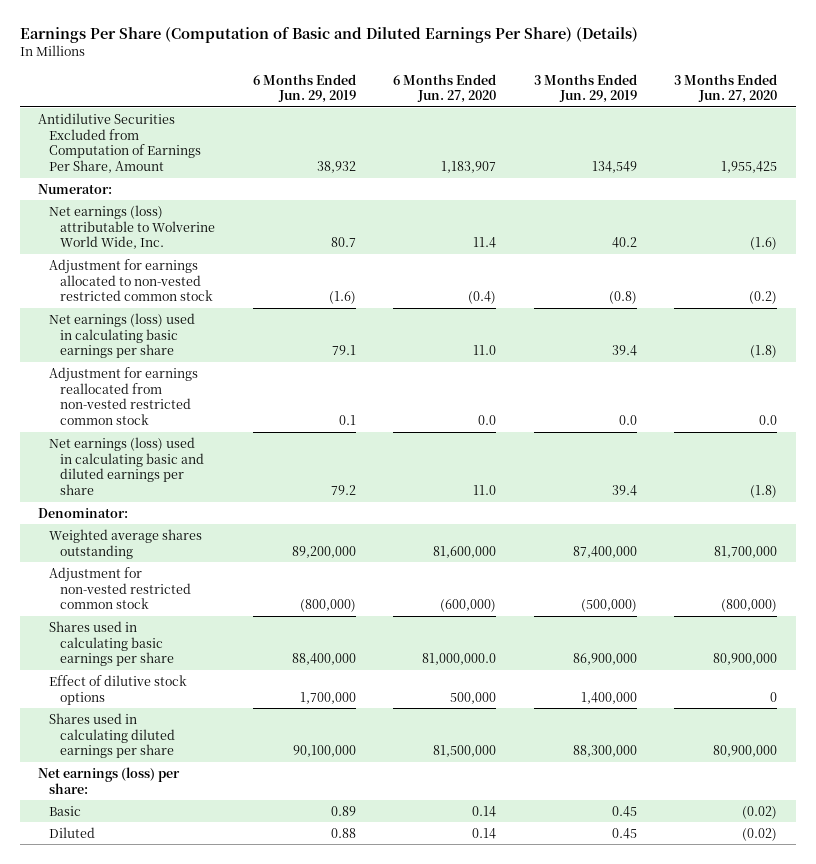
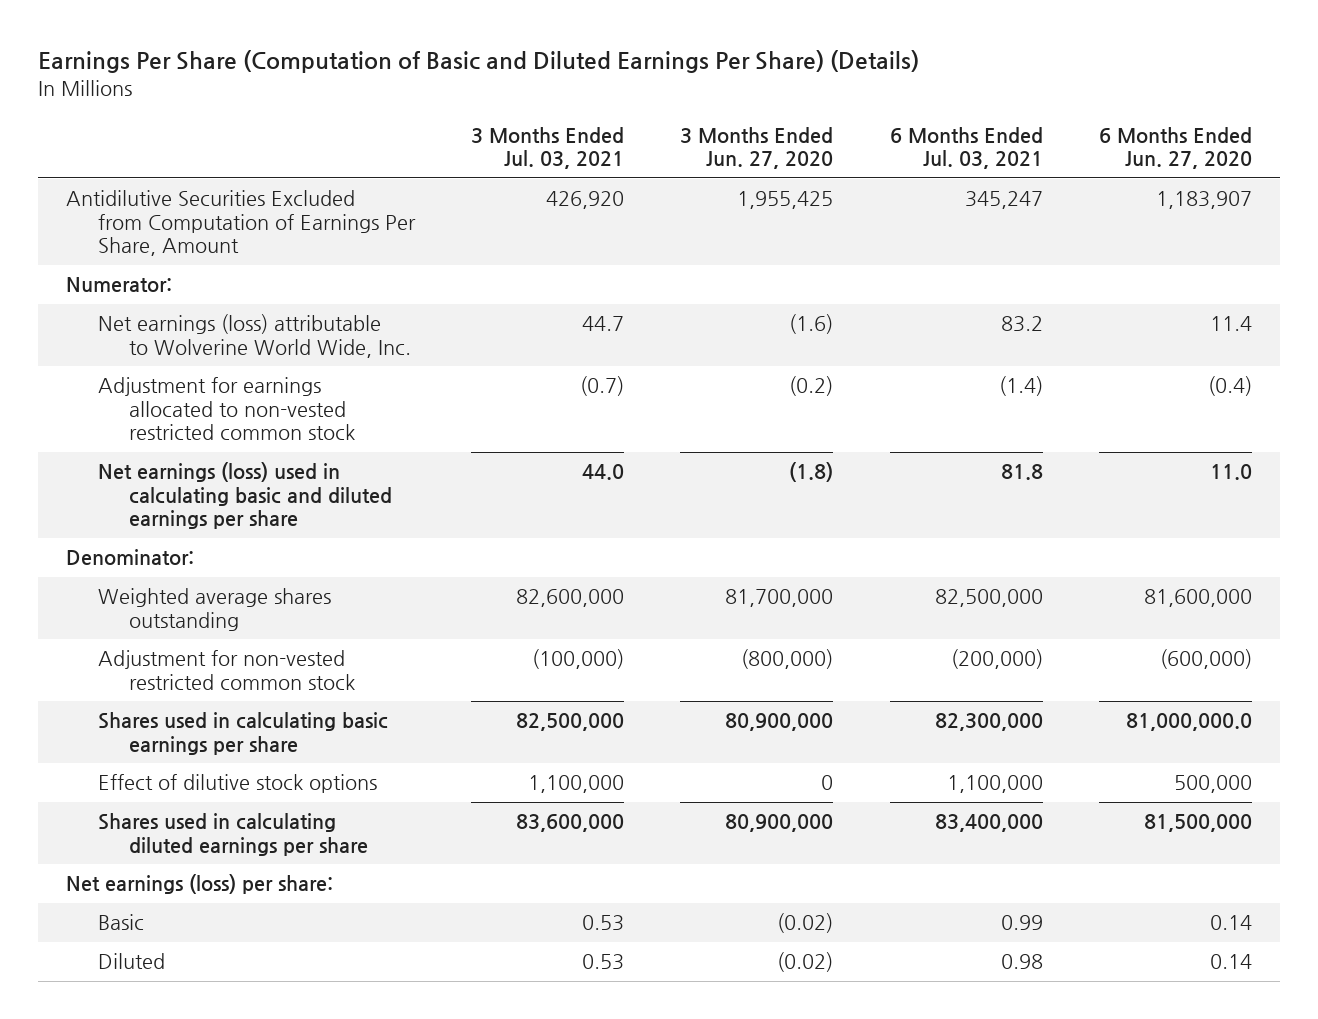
- | 6 Months Ended Jun. 29, 2019 | 6 Months Ended Jun. 27, 2020 | 3 Months Ended Jun. 29, 2019 | 3 Months Ended Jun. 27, 2020
+ | 3 Months Ended Jul. 03, 2021 | 3 Months Ended Jun. 27, 2020 | 6 Months Ended Jul. 03, 2021 | 6 Months Ended Jun. 27, 2020
- Net earnings (loss) used in calculating basic earnings per share | 79.1 | 11.0 | 39.4 | (1.8)
- Adjustment for earnings reallocated from non-vested restricted common stock | 0.1 | 0.0 | 0.0 | 0.0

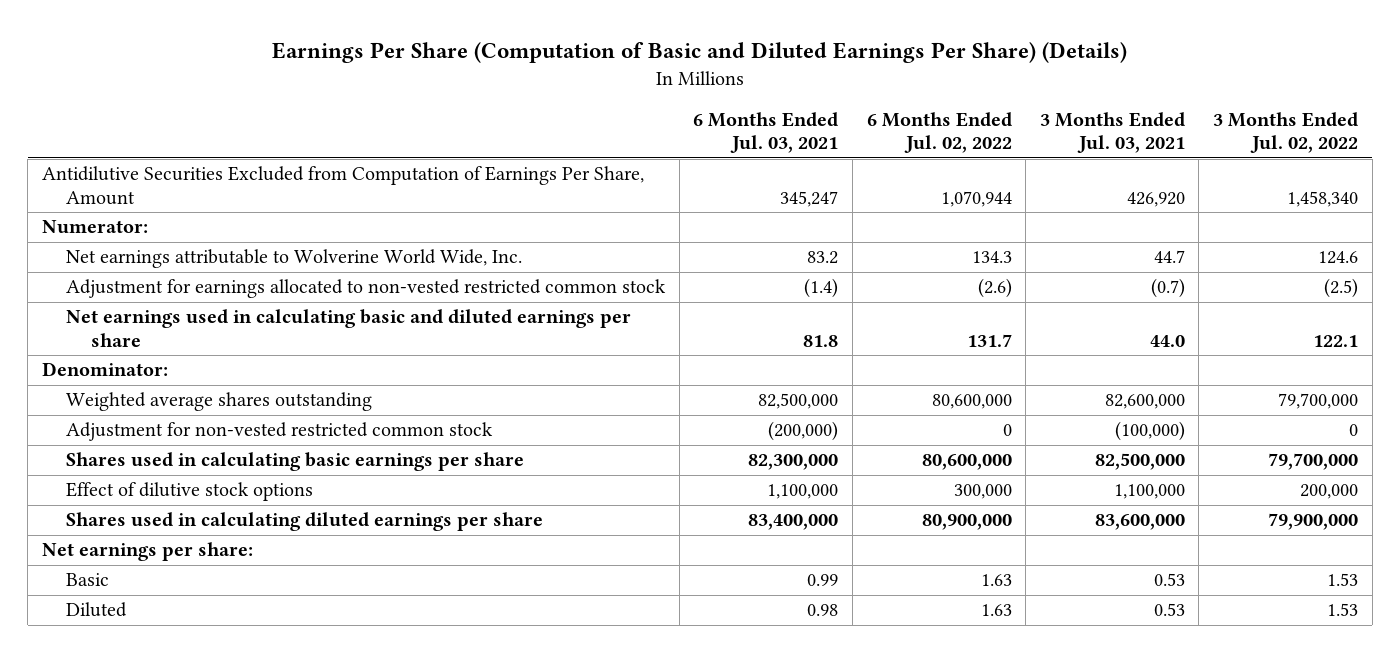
- | 3 Months Ended Jul. 03, 2021 | 3 Months Ended Jun. 27, 2020 | 6 Months Ended Jul. 03, 2021 | 6 Months Ended Jun. 27, 2020
+ | 6 Months Ended Jul. 03, 2021 | 6 Months Ended Jul. 02, 2022 | 3 Months Ended Jul. 03, 2021 | 3 Months Ended Jul. 02, 2022
- Net earnings (loss) attributable to Wolverine World Wide, Inc. | 44.7 | (1.6) | 83.2 | 11.4
+ Net earnings attributable to Wolverine World Wide, Inc. | 83.2 | 134.3 | 44.7 | 124.6
- Net earnings (loss) used in calculating basic and diluted earnings per share | 44.0 | (1.8) | 81.8 | 11.0
+ Net earnings used in calculating basic and diluted earnings per share | 81.8 | 131.7 | 44.0 | 122.1
- Net earnings (loss) per share:
+ Net earnings per share:

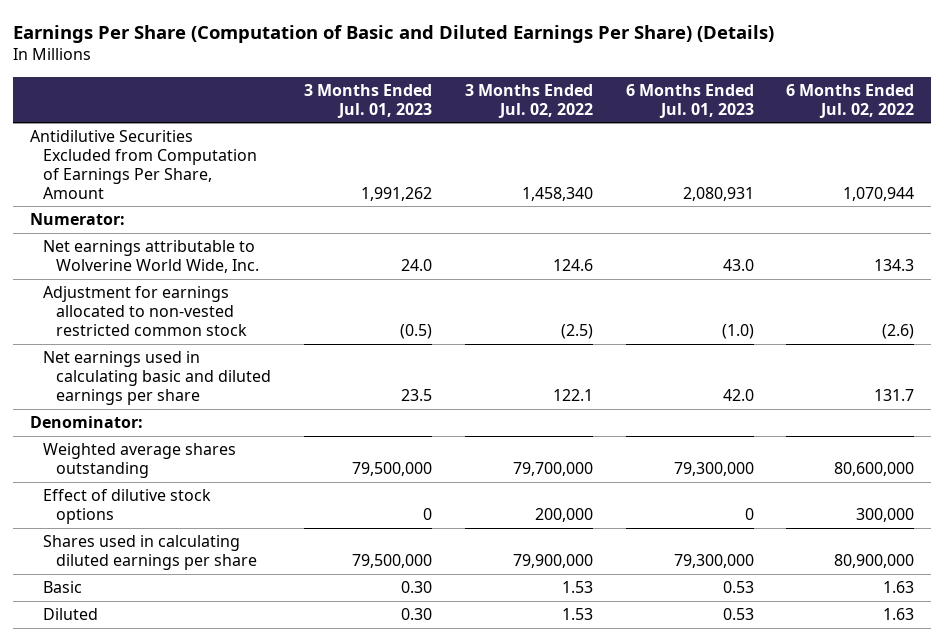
- | 6 Months Ended Jul. 03, 2021 | 6 Months Ended Jul. 02, 2022 | 3 Months Ended Jul. 03, 2021 | 3 Months Ended Jul. 02, 2022
+ | 3 Months Ended Jul. 01, 2023 | 3 Months Ended Jul. 02, 2022 | 6 Months Ended Jul. 01, 2023 | 6 Months Ended Jul. 02, 2022
- Adjustment for non-vested restricted common stock | (200,000) | 0 | (100,000) | 0
- Shares used in calculating basic earnings per share | 82,300,000 | 80,600,000 | 82,500,000 | 79,700,000
- Net earnings per share:

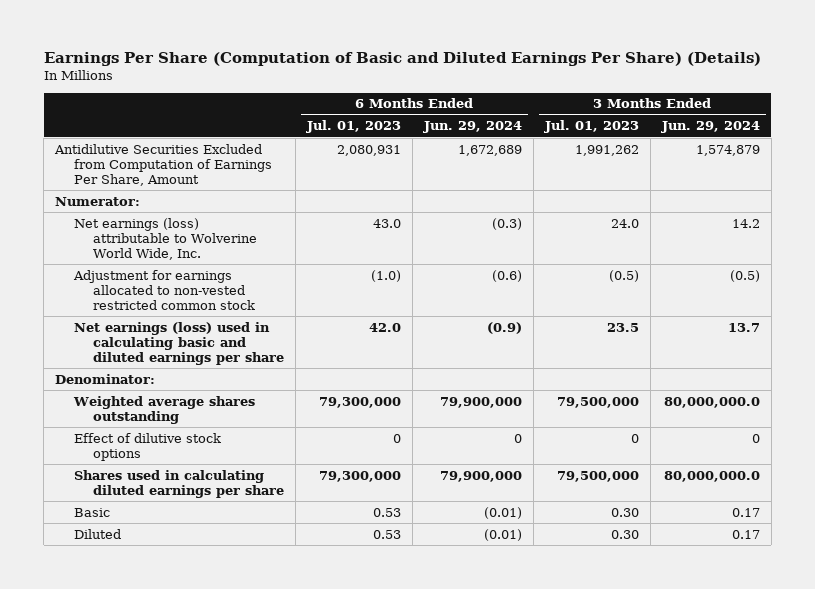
- | 3 Months Ended Jul. 01, 2023 | 3 Months Ended Jul. 02, 2022 | 6 Months Ended Jul. 01, 2023 | 6 Months Ended Jul. 02, 2022
+ | 6 Months Ended Jul. 01, 2023 | 6 Months Ended Jun. 29, 2024 | 3 Months Ended Jul. 01, 2023 | 3 Months Ended Jun. 29, 2024
- Net earnings attributable to Wolverine World Wide, Inc. | 24.0 | 124.6 | 43.0 | 134.3
+ Net earnings (loss) attributable to Wolverine World Wide, Inc. | 43.0 | (0.3) | 24.0 | 14.2
- Net earnings used in calculating basic and diluted earnings per share | 23.5 | 122.1 | 42.0 | 131.7
+ Net earnings (loss) used in calculating basic and diluted earnings per share | 42.0 | (0.9) | 23.5 | 13.7

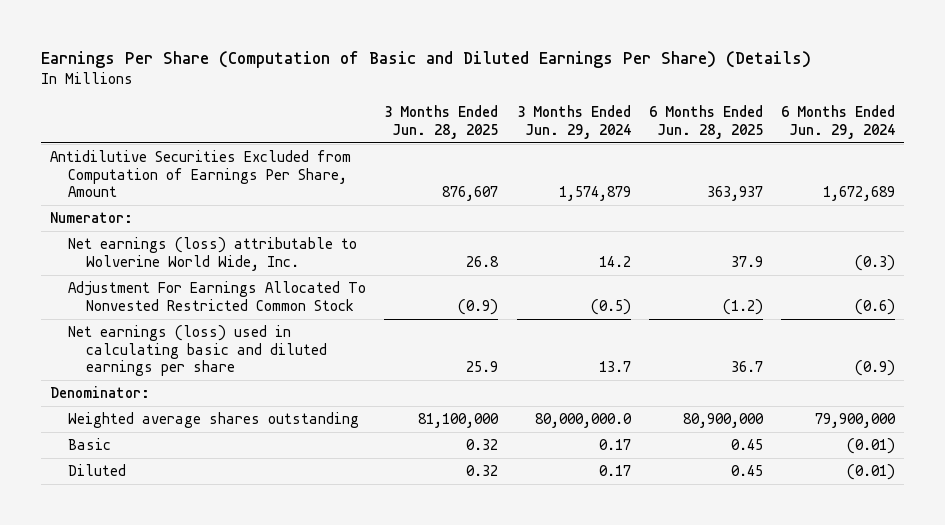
- | 6 Months Ended Jul. 01, 2023 | 6 Months Ended Jun. 29, 2024 | 3 Months Ended Jul. 01, 2023 | 3 Months Ended Jun. 29, 2024
+ | 3 Months Ended Jun. 28, 2025 | 3 Months Ended Jun. 29, 2024 | 6 Months Ended Jun. 28, 2025 | 6 Months Ended Jun. 29, 2024
- Adjustment for earnings allocated to non-vested restricted common stock | (1.0) | (0.6) | (0.5) | (0.5)
+ Adjustment For Earnings Allocated To Nonvested Restricted Common Stock | (0.9) | (0.5) | (1.2) | (0.6)
- Effect of dilutive stock options | 0 | 0 | 0 | 0
- Shares used in calculating diluted earnings per share | 79,300,000 | 79,900,000 | 79,500,000 | 80,000,000.0

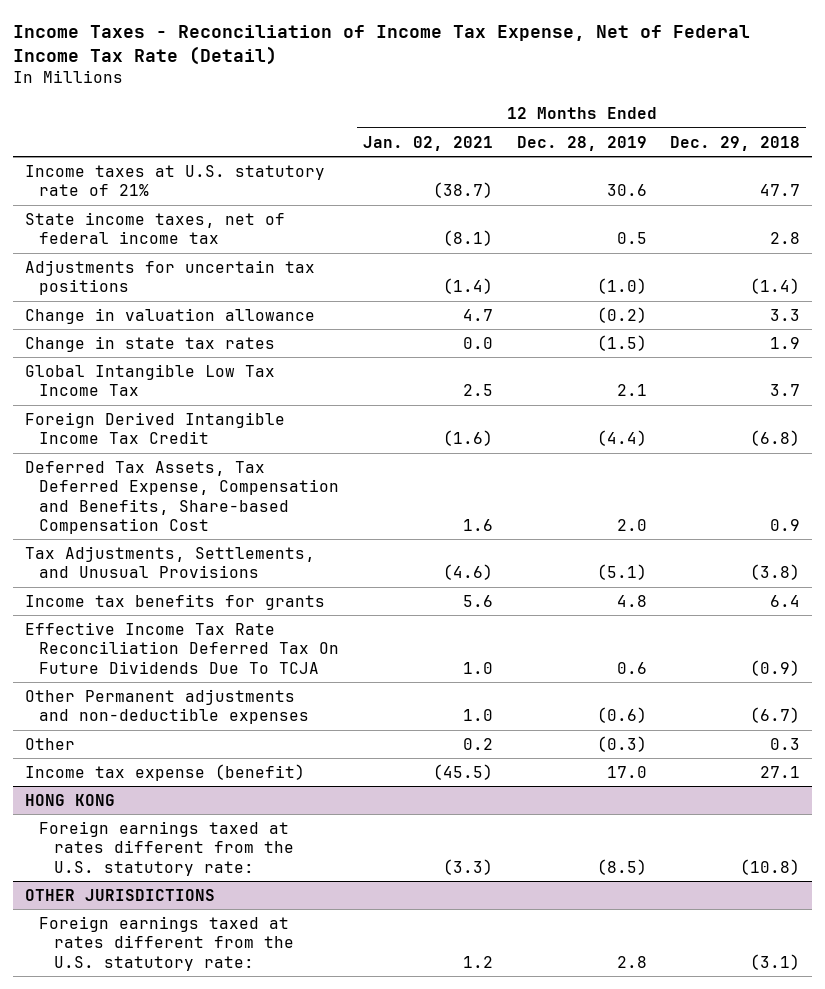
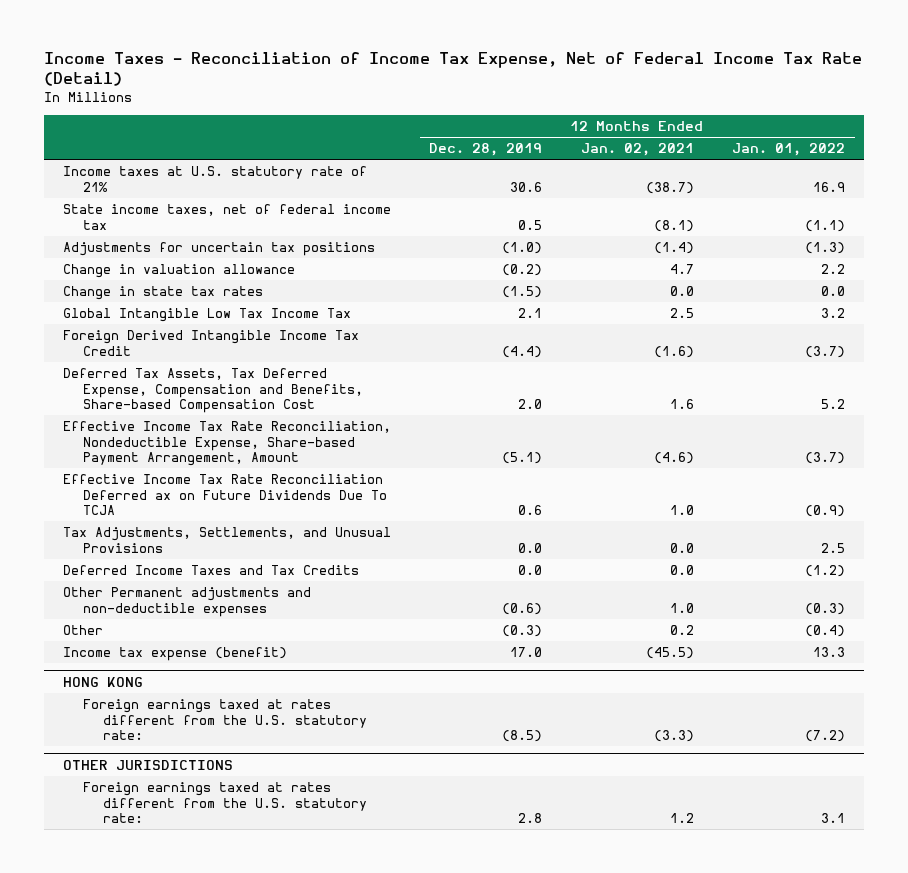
- | 12 Months Ended Jan. 02, 2021 | 12 Months Ended Dec. 28, 2019 | 12 Months Ended Dec. 29, 2018
+ | 12 Months Ended Dec. 28, 2019 | 12 Months Ended Jan. 02, 2021 | 12 Months Ended Jan. 01, 2022
- Tax Adjustments, Settlements, and Unusual Provisions | (4.6) | (5.1) | (3.8)
- Income tax benefits for grants | 5.6 | 4.8 | 6.4
- Effective Income Tax Rate Reconciliation Deferred Tax On Future Dividends Due To TCJA | 1.0 | 0.6 | (0.9)
+ Effective Income Tax Rate Reconciliation, Nondeductible Expense, Share-based Payment Arrangement, Amount | (5.1) | (4.6) | (3.7)
+ Effective Income Tax Rate Reconciliation Deferred ax on Future Dividends Due To TCJA | 0.6 | 1.0 | (0.9)
+ Tax Adjustments, Settlements, and Unusual Provisions | 0.0 | 0.0 | 2.5
+ Deferred Income Taxes and Tax Credits | 0.0 | 0.0 | (1.2)

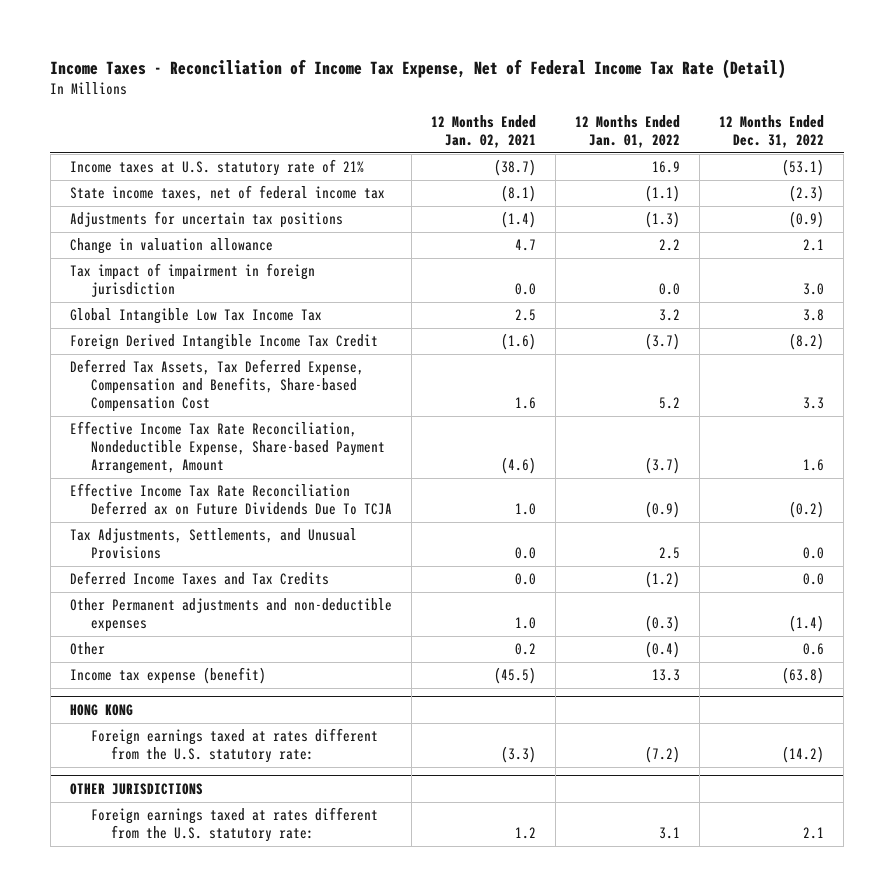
- | 12 Months Ended Dec. 28, 2019 | 12 Months Ended Jan. 02, 2021 | 12 Months Ended Jan. 01, 2022
+ | 12 Months Ended Jan. 02, 2021 | 12 Months Ended Jan. 01, 2022 | 12 Months Ended Dec. 31, 2022
- Change in state tax rates | (1.5) | 0.0 | 0.0
+ Tax impact of impairment in foreign jurisdiction | 0.0 | 0.0 | 3.0

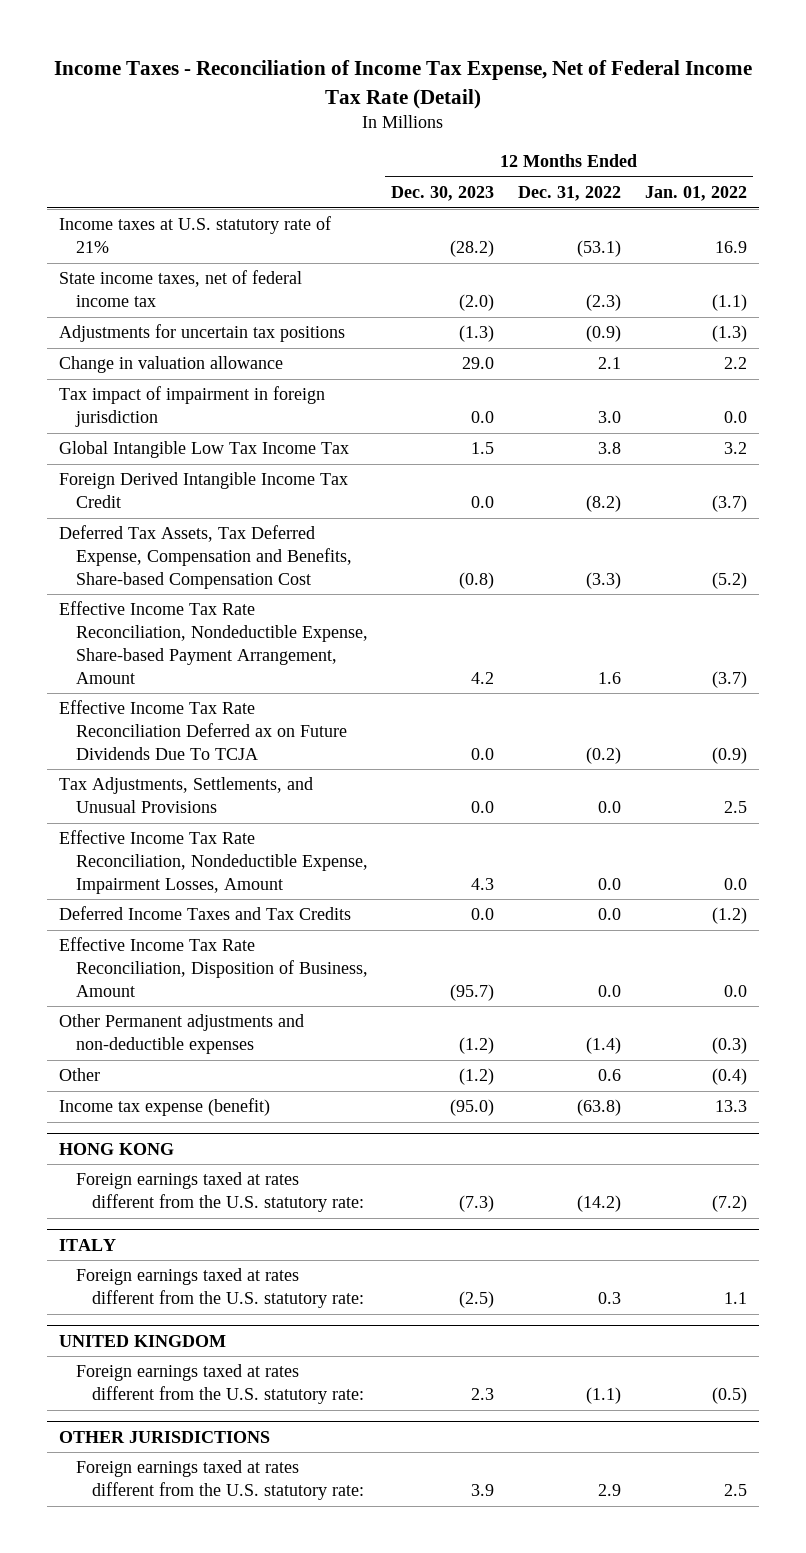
- | 12 Months Ended Jan. 02, 2021 | 12 Months Ended Jan. 01, 2022 | 12 Months Ended Dec. 31, 2022
+ | 12 Months Ended Dec. 30, 2023 | 12 Months Ended Dec. 31, 2022 | 12 Months Ended Jan. 01, 2022
- Deferred Tax Assets, Tax Deferred Expense, Compensation and Benefits, Share-based Compensation Cost | 1.6 | 5.2 | 3.3
+ Deferred Tax Assets, Tax Deferred Expense, Compensation and Benefits, Share-based Compensation Cost | (0.8) | (3.3) | (5.2)
+ Effective Income Tax Rate Reconciliation, Nondeductible Expense, Impairment Losses, Amount | 4.3 | 0.0 | 0.0
+ Effective Income Tax Rate Reconciliation, Disposition of Business, Amount | (95.7) | 0.0 | 0.0
+ ITALY
+ Foreign earnings taxed at rates different from the U.S. statutory rate: | (2.5) | 0.3 | 1.1
+ UNITED KINGDOM
+ Foreign earnings taxed at rates different from the U.S. statutory rate: | 2.3 | (1.1) | (0.5)
@ OTHER JURISDICTIONS
- Foreign earnings taxed at rates different from the U.S. statutory rate: | 1.2 | 3.1 | 2.1
+ Foreign earnings taxed at rates different from the U.S. statutory rate: | 3.9 | 2.9 | 2.5

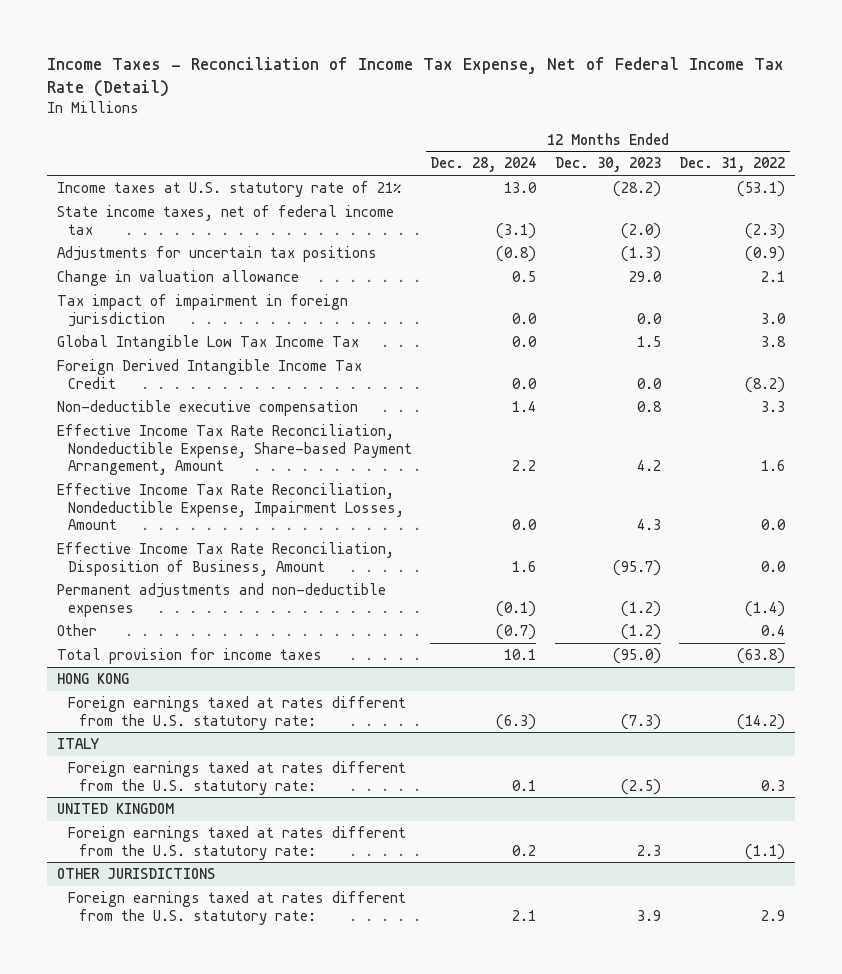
- | 12 Months Ended Dec. 30, 2023 | 12 Months Ended Dec. 31, 2022 | 12 Months Ended Jan. 01, 2022
+ | 12 Months Ended Dec. 28, 2024 | 12 Months Ended Dec. 30, 2023 | 12 Months Ended Dec. 31, 2022
- Deferred Tax Assets, Tax Deferred Expense, Compensation and Benefits, Share-based Compensation Cost | (0.8) | (3.3) | (5.2)
+ Non-deductible executive compensation | 1.4 | 0.8 | 3.3
- Effective Income Tax Rate Reconciliation Deferred ax on Future Dividends Due To TCJA | 0.0 | (0.2) | (0.9)
- Tax Adjustments, Settlements, and Unusual Provisions | 0.0 | 0.0 | 2.5
- Deferred Income Taxes and Tax Credits | 0.0 | 0.0 | (1.2)
- Other Permanent adjustments and non-deductible expenses | (1.2) | (1.4) | (0.3)
- Other | (1.2) | 0.6 | (0.4)
- Income tax expense (benefit) | (95.0) | (63.8) | 13.3
+ Permanent adjustments and non-deductible expenses | (0.1) | (1.2) | (1.4)
+ Other | (0.7) | (1.2) | 0.4
+ Total provision for income taxes | 10.1 | (95.0) | (63.8)

